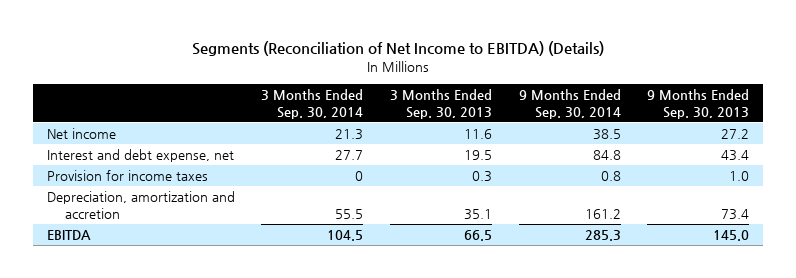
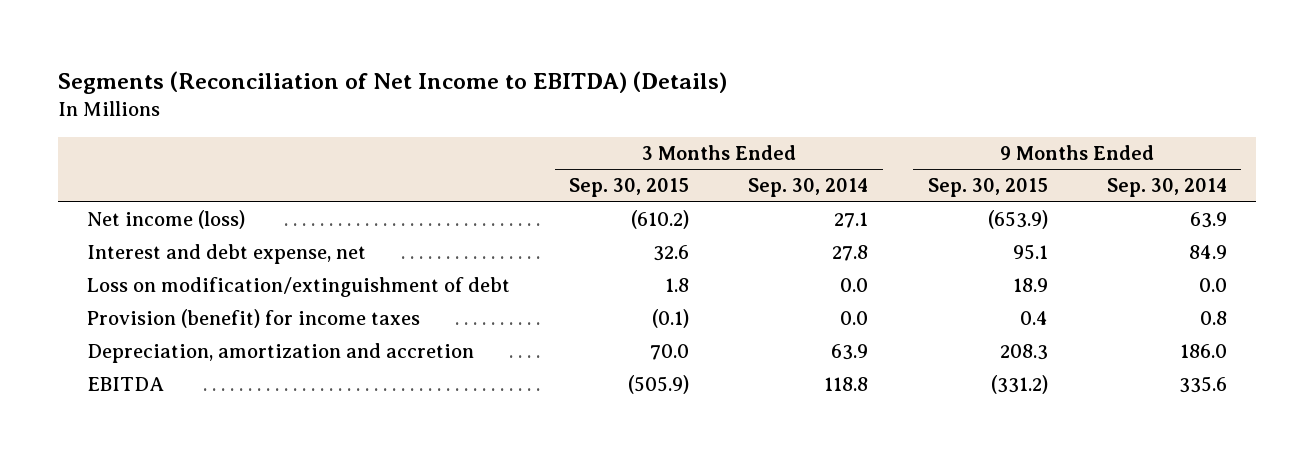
- | 3 Months Ended Sep. 30, 2014 | 3 Months Ended Sep. 30, 2013 | 9 Months Ended Sep. 30, 2014 | 9 Months Ended Sep. 30, 2013
+ | 3 Months Ended Sep. 30, 2015 | 3 Months Ended Sep. 30, 2014 | 9 Months Ended Sep. 30, 2015 | 9 Months Ended Sep. 30, 2014
- Net income | 21.3 | 11.6 | 38.5 | 27.2
- Interest and debt expense, net | 27.7 | 19.5 | 84.8 | 43.4
- Provision for income taxes | 0 | 0.3 | 0.8 | 1.0
- Depreciation, amortization and accretion | 55.5 | 35.1 | 161.2 | 73.4
- EBITDA | 104.5 | 66.5 | 285.3 | 145.0
+ Net income (loss) | (610.2) | 27.1 | (653.9) | 63.9
+ Interest and debt expense, net | 32.6 | 27.8 | 95.1 | 84.9
+ Loss on modification/extinguishment of debt | 1.8 | 0.0 | 18.9 | 0.0
+ Provision (benefit) for income taxes | (0.1) | 0.0 | 0.4 | 0.8
+ Depreciation, amortization and accretion | 70.0 | 63.9 | 208.3 | 186.0
+ EBITDA | (505.9) | 118.8 | (331.2) | 335.6

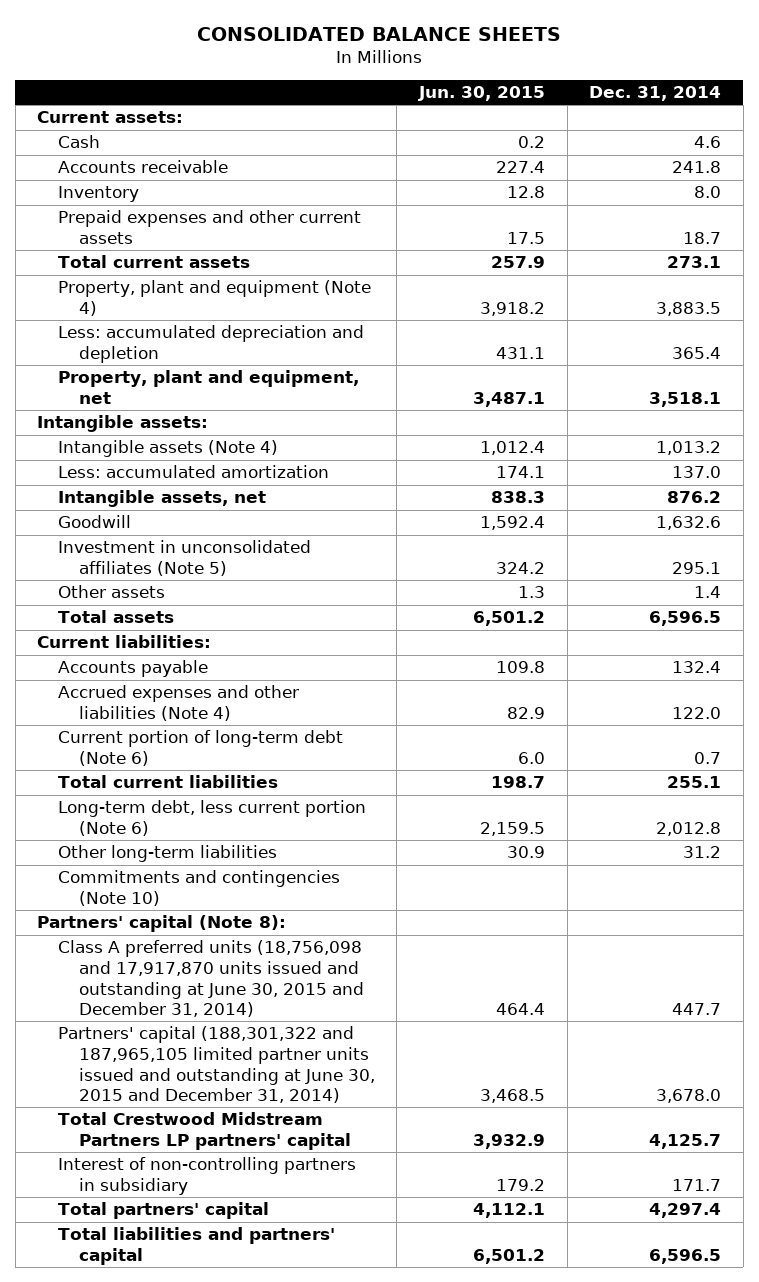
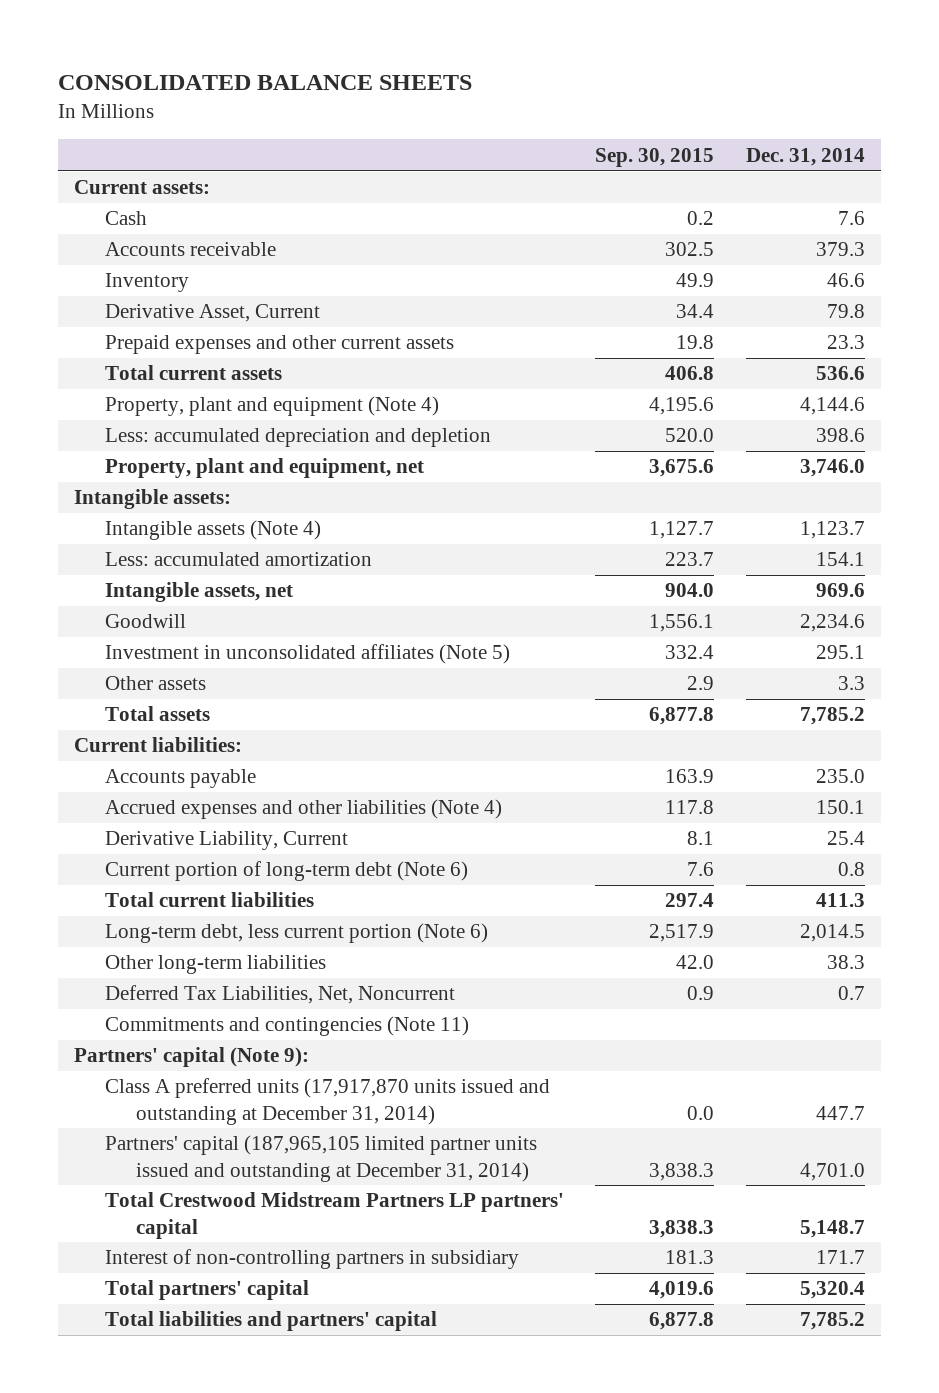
- | Jun. 30, 2015 | Dec. 31, 2014
+ | Sep. 30, 2015 | Dec. 31, 2014
- Cash | 0.2 | 4.6
- Accounts receivable | 227.4 | 241.8
- Inventory | 12.8 | 8.0
- Prepaid expenses and other current assets | 17.5 | 18.7
- Total current assets | 257.9 | 273.1
- Property, plant and equipment (Note 4) | 3,918.2 | 3,883.5
- Less: accumulated depreciation and depletion | 431.1 | 365.4
- Property, plant and equipment, net | 3,487.1 | 3,518.1
+ Cash | 0.2 | 7.6
+ Accounts receivable | 302.5 | 379.3
+ Inventory | 49.9 | 46.6
+ Derivative Asset, Current | 34.4 | 79.8
+ Prepaid expenses and other current assets | 19.8 | 23.3
+ Total current assets | 406.8 | 536.6
+ Property, plant and equipment (Note 4) | 4,195.6 | 4,144.6
+ Less: accumulated depreciation and depletion | 520.0 | 398.6
+ Property, plant and equipment, net | 3,675.6 | 3,746.0
- Intangible assets (Note 4) | 1,012.4 | 1,013.2
- Less: accumulated amortization | 174.1 | 137.0
- Intangible assets, net | 838.3 | 876.2
- Goodwill | 1,592.4 | 1,632.6
+ Intangible assets (Note 4) | 1,127.7 | 1,123.7
+ Less: accumulated amortization | 223.7 | 154.1
+ Intangible assets, net | 904.0 | 969.6
+ Goodwill | 1,556.1 | 2,234.6
- Other assets | 1.3 | 1.4
- Total assets | 6,501.2 | 6,596.5
+ Other assets | 2.9 | 3.3
+ Total assets | 6,877.8 | 7,785.2
- Accounts payable | 109.8 | 132.4
- Accrued expenses and other liabilities (Note 4) | 82.9 | 122.0
- Current portion of long-term debt (Note 6) | 6.0 | 0.7
- Total current liabilities | 198.7 | 255.1
- Long-term debt, less current portion (Note 6) | 2,159.5 | 2,012.8
- Other long-term liabilities | 30.9 | 31.2
- Commitments and contingencies (Note 10)
- Partners' capital (Note 8):
- Class A preferred units (18,756,098 and 17,917,870 units issued and outstanding at June 30, 2015 and December 31, 2014) | 464.4 | 447.7
- Partners' capital (188,301,322 and 187,965,105 limited partner units issued and outstanding at June 30, 2015 and December 31, 2014) | 3,468.5 | 3,678.0
- Total Crestwood Midstream Partners LP partners' capital | 3,932.9 | 4,125.7
+ Accounts payable | 163.9 | 235.0
+ Accrued expenses and other liabilities (Note 4) | 117.8 | 150.1
+ Derivative Liability, Current | 8.1 | 25.4
+ Current portion of long-term debt (Note 6) | 7.6 | 0.8
+ Total current liabilities | 297.4 | 411.3
+ Long-term debt, less current portion (Note 6) | 2,517.9 | 2,014.5
+ Other long-term liabilities | 42.0 | 38.3
+ Deferred Tax Liabilities, Net, Noncurrent | 0.9 | 0.7
+ Commitments and contingencies (Note 11)
+ Partners' capital (Note 9):
+ Class A preferred units (17,917,870 units issued and outstanding at December 31, 2014) | 0.0 | 447.7
+ Partners' capital (187,965,105 limited partner units issued and outstanding at December 31, 2014) | 3,838.3 | 4,701.0
+ Total Crestwood Midstream Partners LP partners' capital | 3,838.3 | 5,148.7
- Total partners' capital | 4,112.1 | 4,297.4
- Total liabilities and partners' capital | 6,501.2 | 6,596.5
+ Total partners' capital | 4,019.6 | 5,320.4
+ Total liabilities and partners' capital | 6,877.8 | 7,785.2

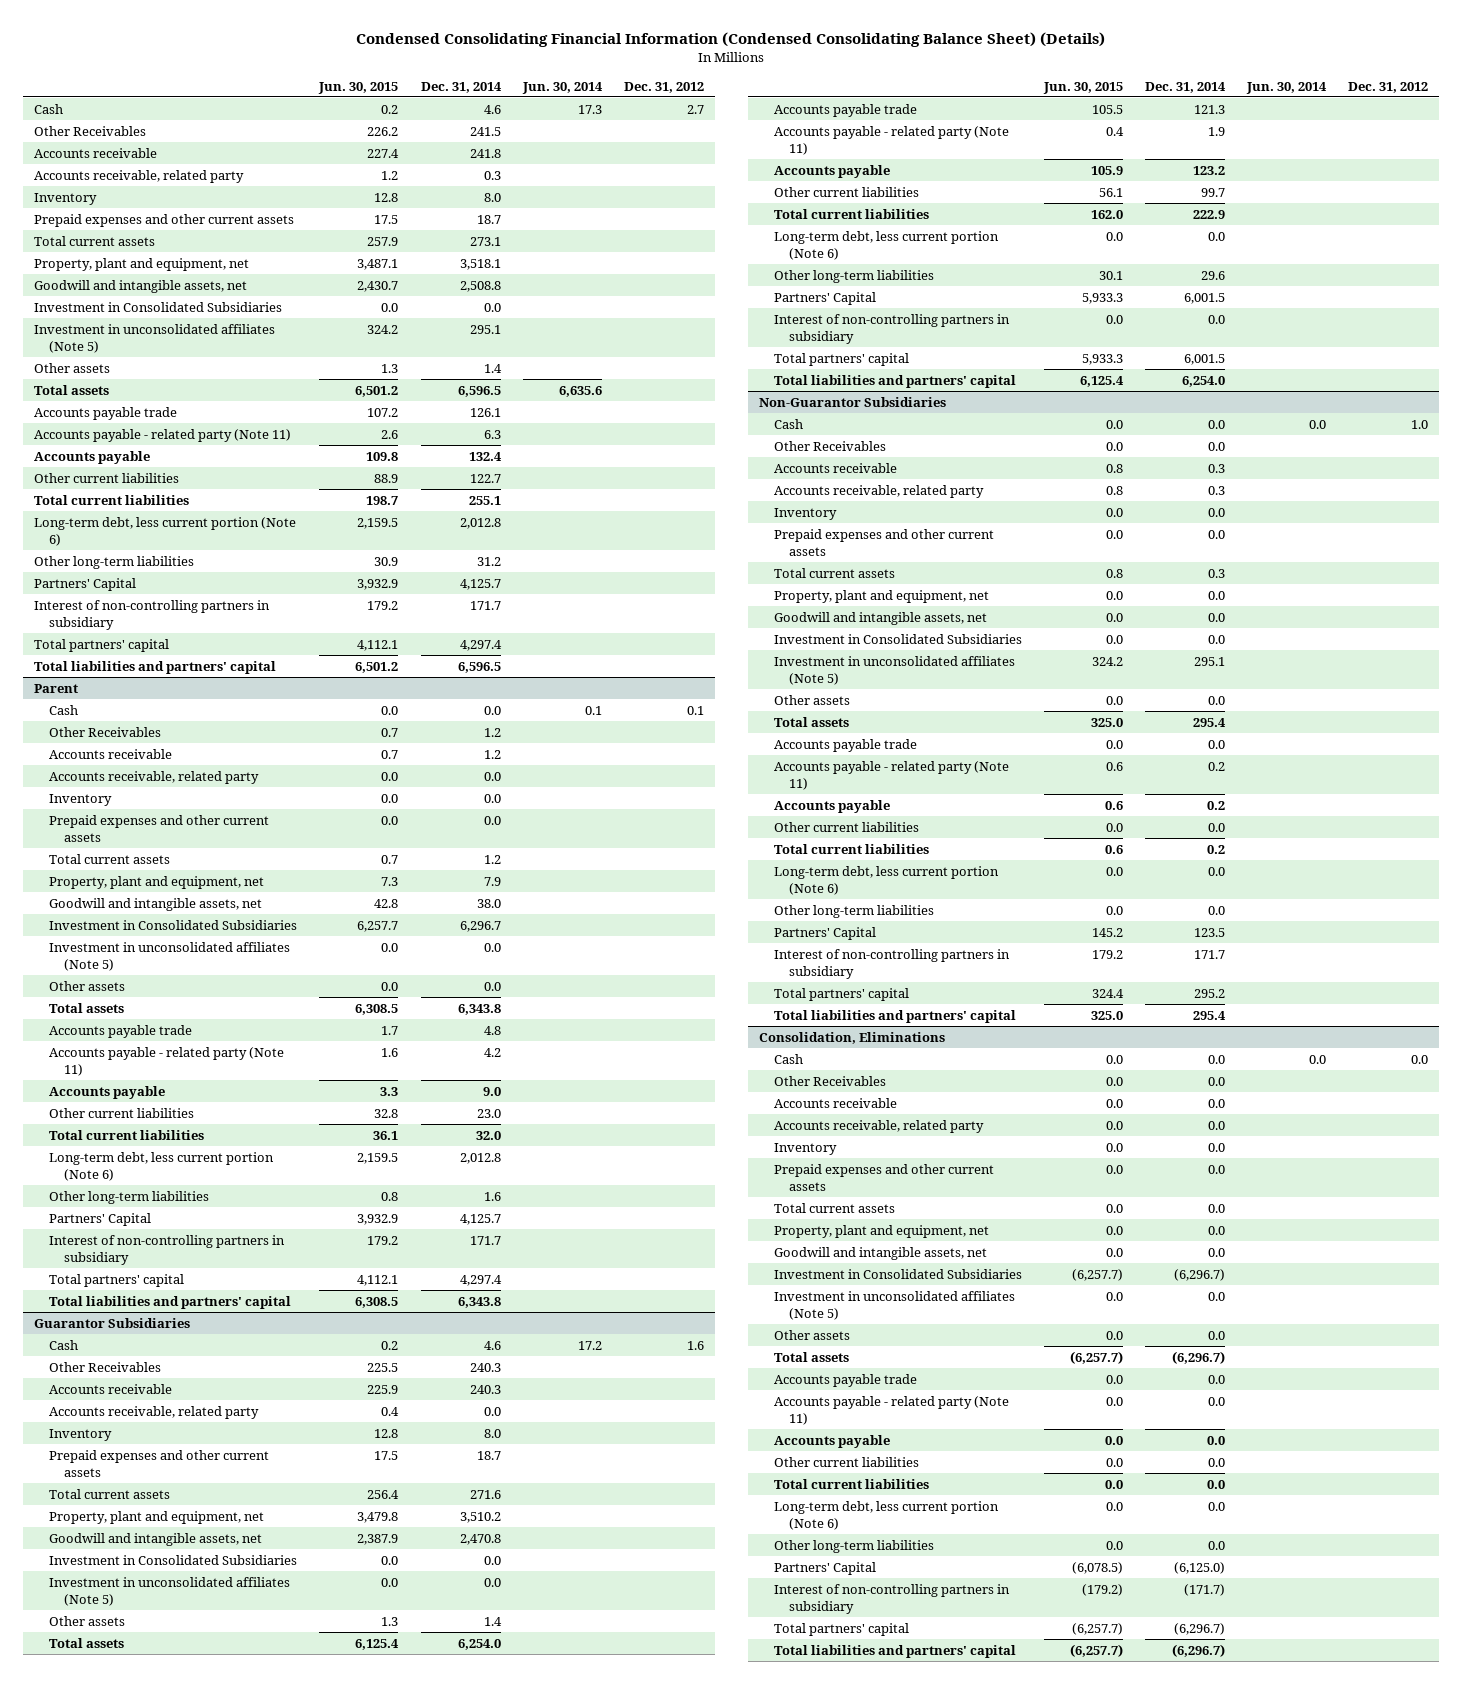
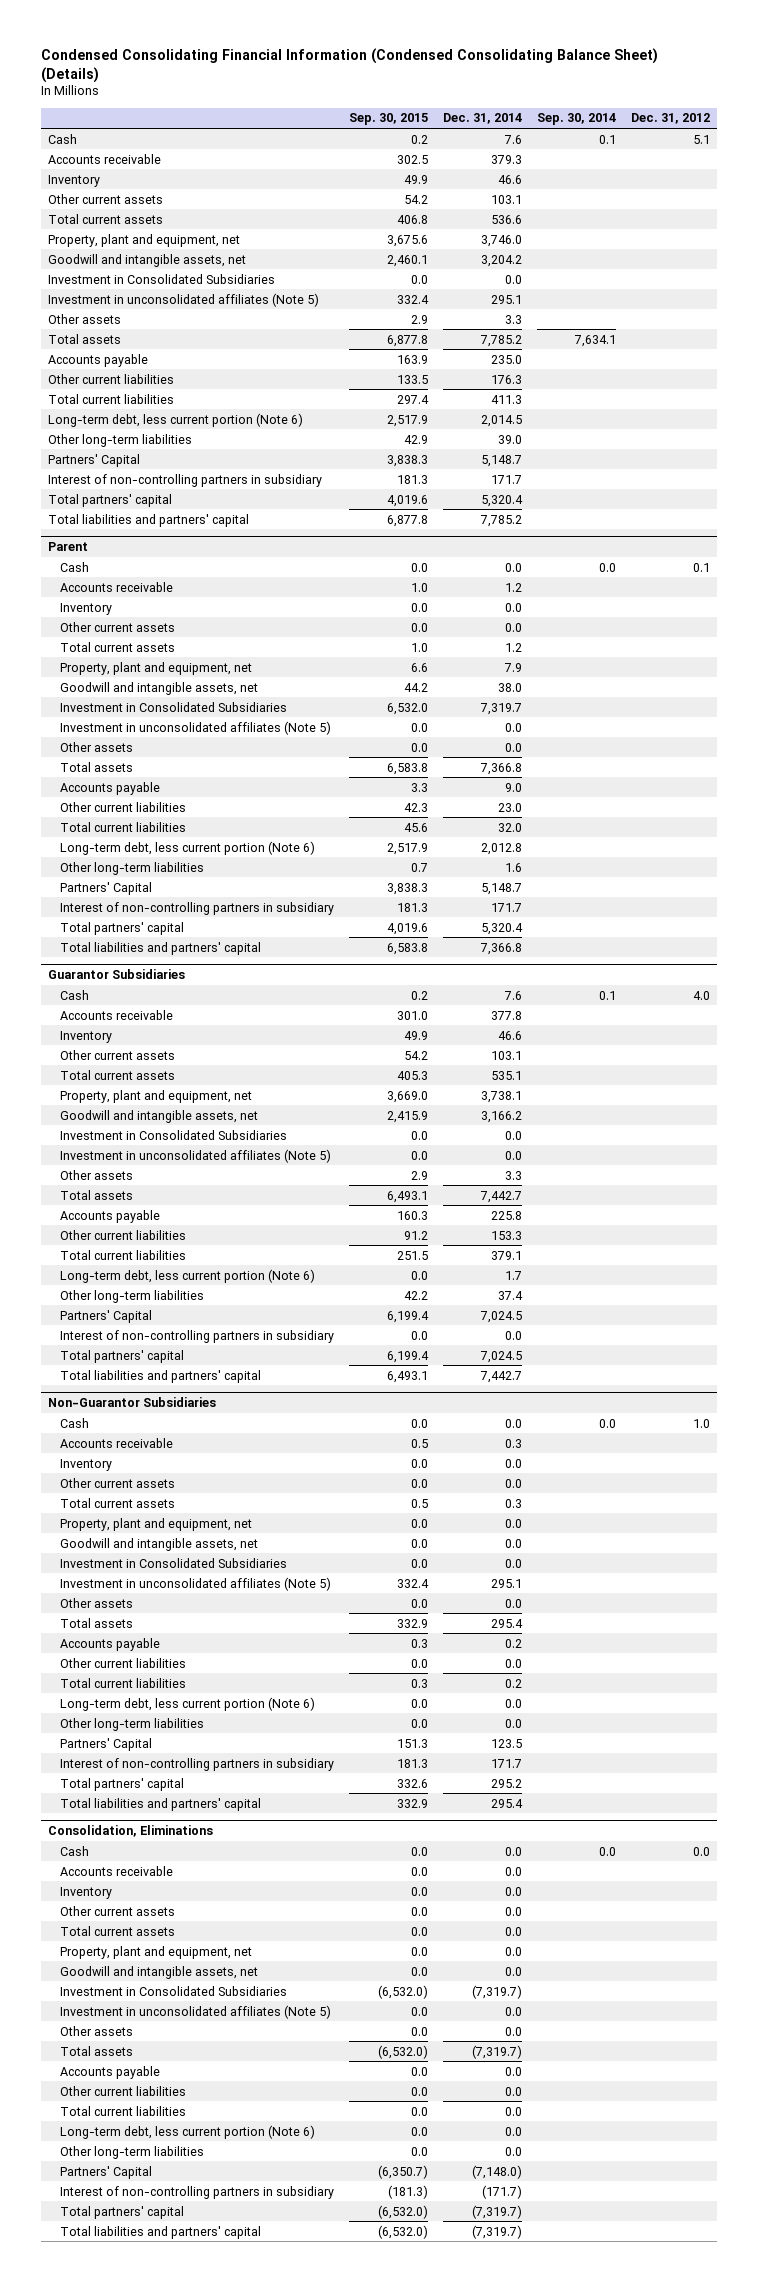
- | Jun. 30, 2015 | Dec. 31, 2014 | Jun. 30, 2014 | Dec. 31, 2012
+ | Sep. 30, 2015 | Dec. 31, 2014 | Sep. 30, 2014 | Dec. 31, 2012
- Cash | 0.2 | 4.6 | 17.3 | 2.7
- Other Receivables | 226.2 | 241.5 | |
- Accounts receivable | 227.4 | 241.8 | |
- Accounts receivable, related party | 1.2 | 0.3 | |
- Inventory | 12.8 | 8.0 | |
- Prepaid expenses and other current assets | 17.5 | 18.7 | |
- Total current assets | 257.9 | 273.1 | |
- Property, plant and equipment, net | 3,487.1 | 3,518.1 | |
- Goodwill and intangible assets, net | 2,430.7 | 2,508.8 | |
+ Cash | 0.2 | 7.6 | 0.1 | 5.1
+ Accounts receivable | 302.5 | 379.3 | |
+ Inventory | 49.9 | 46.6 | |
+ Other current assets | 54.2 | 103.1 | |
+ Total current assets | 406.8 | 536.6 | |
+ Property, plant and equipment, net | 3,675.6 | 3,746.0 | |
+ Goodwill and intangible assets, net | 2,460.1 | 3,204.2 | |
- Other assets | 1.3 | 1.4 | |
- Total assets | 6,501.2 | 6,596.5 | 6,635.6 |
- Accounts payable trade | 107.2 | 126.1 | |
- Accounts payable - related party (Note 11) | 2.6 | 6.3 | |
- Accounts payable | 109.8 | 132.4 | |
- Other current liabilities | 88.9 | 122.7 | |
- Total current liabilities | 198.7 | 255.1 | |
- Long-term debt, less current portion (Note 6) | 2,159.5 | 2,012.8 | |
- Other long-term liabilities | 30.9 | 31.2 | |
- Partners' Capital | 3,932.9 | 4,125.7 | |
+ Other assets | 2.9 | 3.3 | |
+ Total assets | 6,877.8 | 7,785.2 | 7,634.1 |
+ Accounts payable | 163.9 | 235.0 | |
+ Other current liabilities | 133.5 | 176.3 | |
+ Total current liabilities | 297.4 | 411.3 | |
+ Long-term debt, less current portion (Note 6) | 2,517.9 | 2,014.5 | |
+ Other long-term liabilities | 42.9 | 39.0 | |
+ Partners' Capital | 3,838.3 | 5,148.7 | |
- Total partners' capital | 4,112.1 | 4,297.4 | |
- Total liabilities and partners' capital | 6,501.2 | 6,596.5 | |
+ Total partners' capital | 4,019.6 | 5,320.4 | |
+ Total liabilities and partners' capital | 6,877.8 | 7,785.2 | |
@ Parent
- Other Receivables | 0.7 | 1.2 | |
- Accounts receivable, related party | 0.0 | 0.0 | |
- Prepaid expenses and other current assets | 0.0 | 0.0 | |
+ Other current assets | 0.0 | 0.0 | |
- Investment in Consolidated Subsidiaries | 6,257.7 | 6,296.7 | |
+ Investment in Consolidated Subsidiaries | 6,532.0 | 7,319.7 | |
- Total assets | 6,308.5 | 6,343.8 | |
- Accounts payable trade | 1.7 | 4.8 | |
- Accounts payable - related party (Note 11) | 1.6 | 4.2 | |
+ Total assets | 6,583.8 | 7,366.8 | |
- Partners' Capital | 3,932.9 | 4,125.7 | |
+ Partners' Capital | 3,838.3 | 5,148.7 | |
- Total partners' capital | 4,112.1 | 4,297.4 | |
- Total liabilities and partners' capital | 6,308.5 | 6,343.8 | |
+ Total partners' capital | 4,019.6 | 5,320.4 | |
+ Total liabilities and partners' capital | 6,583.8 | 7,366.8 | |
@ Guarantor Subsidiaries
- Cash | 0.2 | 4.6 | 17.2 | 1.6
- Other Receivables | 225.5 | 240.3 | |
- Accounts receivable | 225.9 | 240.3 | |
- Accounts receivable, related party | 0.4 | 0.0 | |
- Inventory | 12.8 | 8.0 | |
- Prepaid expenses and other current assets | 17.5 | 18.7 | |
- Total current assets | 256.4 | 271.6 | |
- Property, plant and equipment, net | 3,479.8 | 3,510.2 | |
- Goodwill and intangible assets, net | 2,387.9 | 2,470.8 | |
+ Cash | 0.2 | 7.6 | 0.1 | 4.0
+ Accounts receivable | 301.0 | 377.8 | |
+ Inventory | 49.9 | 46.6 | |
+ Other current assets | 54.2 | 103.1 | |
+ Total current assets | 405.3 | 535.1 | |
+ Property, plant and equipment, net | 3,669.0 | 3,738.1 | |
+ Goodwill and intangible assets, net | 2,415.9 | 3,166.2 | |
- Other assets | 1.3 | 1.4 | |
- Total assets | 6,125.4 | 6,254.0 | |
- Accounts payable trade | 105.5 | 121.3 | |
- Accounts payable - related party (Note 11) | 0.4 | 1.9 | |
- Accounts payable | 105.9 | 123.2 | |
- Other current liabilities | 56.1 | 99.7 | |
- Total current liabilities | 162.0 | 222.9 | |
- Long-term debt, less current portion (Note 6) | 0.0 | 0.0 | |
- Other long-term liabilities | 30.1 | 29.6 | |
- Partners' Capital | 5,933.3 | 6,001.5 | |
+ Other assets | 2.9 | 3.3 | |
+ Total assets | 6,493.1 | 7,442.7 | |
+ Accounts payable | 160.3 | 225.8 | |
+ Other current liabilities | 91.2 | 153.3 | |
+ Total current liabilities | 251.5 | 379.1 | |
+ Long-term debt, less current portion (Note 6) | 0.0 | 1.7 | |
+ Other long-term liabilities | 42.2 | 37.4 | |
+ Partners' Capital | 6,199.4 | 7,024.5 | |
- Total partners' capital | 5,933.3 | 6,001.5 | |
- Total liabilities and partners' capital | 6,125.4 | 6,254.0 | |
+ Total partners' capital | 6,199.4 | 7,024.5 | |
+ Total liabilities and partners' capital | 6,493.1 | 7,442.7 | |
@ Non-Guarantor Subsidiaries
- Other Receivables | 0.0 | 0.0 | |
- Accounts receivable, related party | 0.8 | 0.3 | |
- Prepaid expenses and other current assets | 0.0 | 0.0 | |
+ Other current assets | 0.0 | 0.0 | |
- Accounts payable trade | 0.0 | 0.0 | |
- Accounts payable - related party (Note 11) | 0.6 | 0.2 | |
@ Consolidation, Eliminations
- Other Receivables | 0.0 | 0.0 | |
- Accounts receivable, related party | 0.0 | 0.0 | |
- Prepaid expenses and other current assets | 0.0 | 0.0 | |
+ Other current assets | 0.0 | 0.0 | |
- Investment in Consolidated Subsidiaries | (6,257.7) | (6,296.7) | |
+ Investment in Consolidated Subsidiaries | (6,532.0) | (7,319.7) | |
- Total assets | (6,257.7) | (6,296.7) | |
- Accounts payable trade | 0.0 | 0.0 | |
- Accounts payable - related party (Note 11) | 0.0 | 0.0 | |
+ Total assets | (6,532.0) | (7,319.7) | |
- Partners' Capital | (6,078.5) | (6,125.0) | |
+ Partners' Capital | (6,350.7) | (7,148.0) | |
- Total partners' capital | (6,257.7) | (6,296.7) | |
- Total liabilities and partners' capital | (6,257.7) | (6,296.7) | |
+ Total partners' capital | (6,532.0) | (7,319.7) | |
+ Total liabilities and partners' capital | (6,532.0) | (7,319.7) | |

